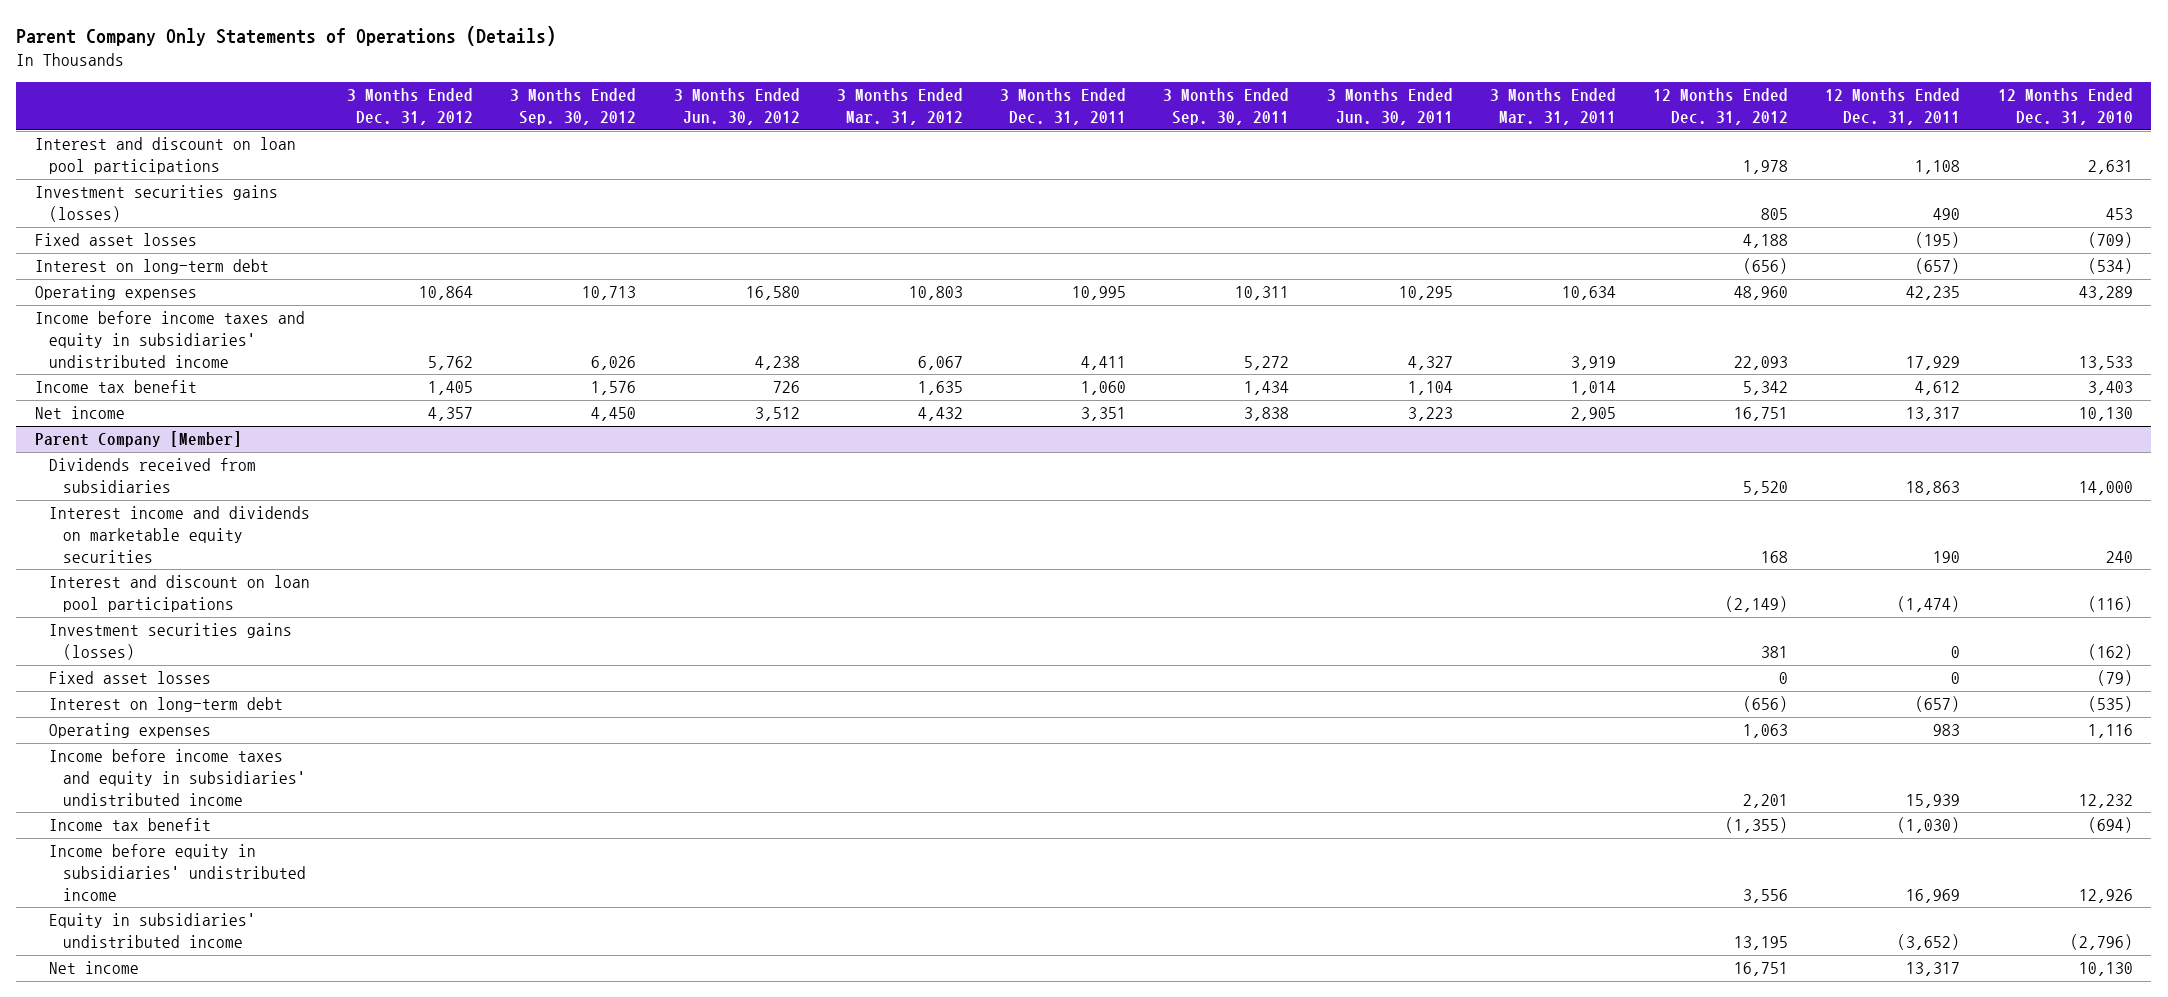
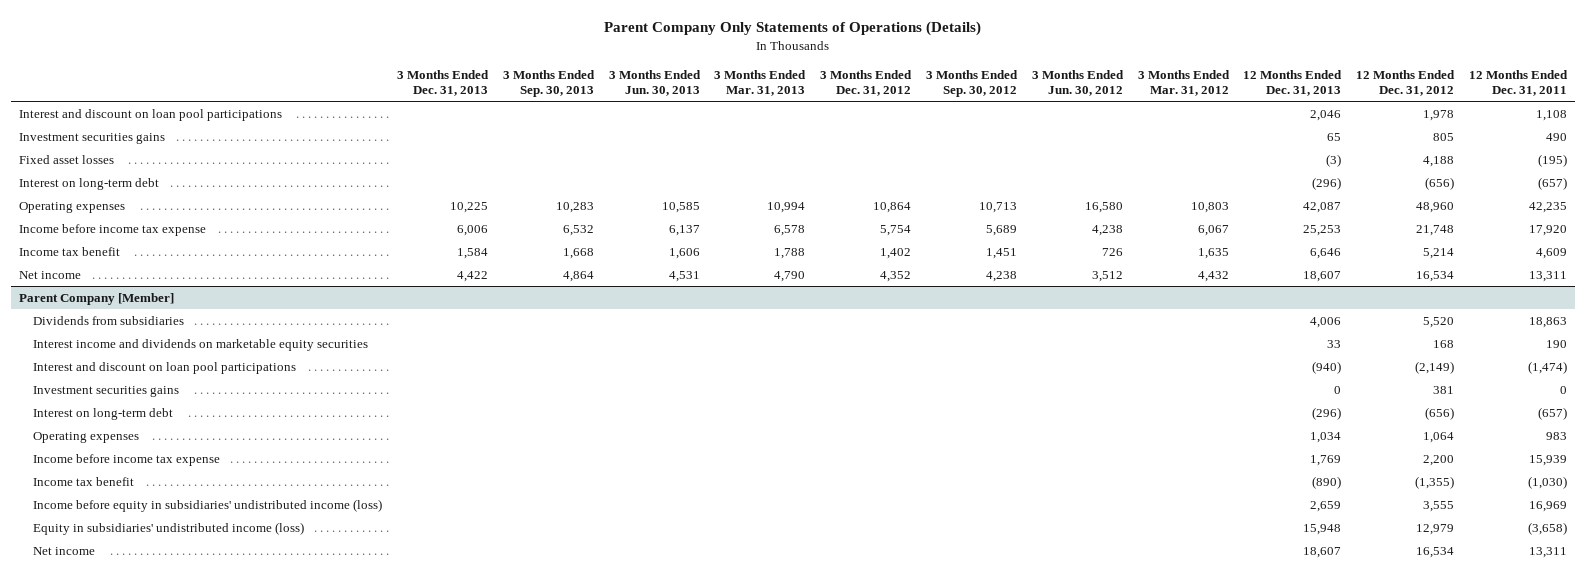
- | 3 Months Ended Dec. 31, 2012 | 3 Months Ended Sep. 30, 2012 | 3 Months Ended Jun. 30, 2012 | 3 Months Ended Mar. 31, 2012 | 3 Months Ended Dec. 31, 2011 | 3 Months Ended Sep. 30, 2011 | 3 Months Ended Jun. 30, 2011 | 3 Months Ended Mar. 31, 2011 | 12 Months Ended Dec. 31, 2012 | 12 Months Ended Dec. 31, 2011 | 12 Months Ended Dec. 31, 2010
+ | 3 Months Ended Dec. 31, 2013 | 3 Months Ended Sep. 30, 2013 | 3 Months Ended Jun. 30, 2013 | 3 Months Ended Mar. 31, 2013 | 3 Months Ended Dec. 31, 2012 | 3 Months Ended Sep. 30, 2012 | 3 Months Ended Jun. 30, 2012 | 3 Months Ended Mar. 31, 2012 | 12 Months Ended Dec. 31, 2013 | 12 Months Ended Dec. 31, 2012 | 12 Months Ended Dec. 31, 2011
- Investment securities gains (losses) | | | | | | | | | 805 | 490 | 453
+ Investment securities gains | | | | | | | | | 65 | 805 | 490
- Income before income taxes and equity in subsidiaries' undistributed income | 5,762 | 6,026 | 4,238 | 6,067 | 4,411 | 5,272 | 4,327 | 3,919 | 22,093 | 17,929 | 13,533
- Income tax benefit | 1,405 | 1,576 | 726 | 1,635 | 1,060 | 1,434 | 1,104 | 1,014 | 5,342 | 4,612 | 3,403
- Net income | 4,357 | 4,450 | 3,512 | 4,432 | 3,351 | 3,838 | 3,223 | 2,905 | 16,751 | 13,317 | 10,130
+ Income before income tax expense | 6,006 | 6,532 | 6,137 | 6,578 | 5,754 | 5,689 | 4,238 | 6,067 | 25,253 | 21,748 | 17,920
+ Income tax benefit | 1,584 | 1,668 | 1,606 | 1,788 | 1,402 | 1,451 | 726 | 1,635 | 6,646 | 5,214 | 4,609
+ Net income | 4,422 | 4,864 | 4,531 | 4,790 | 4,352 | 4,238 | 3,512 | 4,432 | 18,607 | 16,534 | 13,311
@ Parent Company [Member]
- Dividends received from subsidiaries | | | | | | | | | 5,520 | 18,863 | 14,000
+ Dividends from subsidiaries | | | | | | | | | 4,006 | 5,520 | 18,863
- Investment securities gains (losses) | | | | | | | | | 381 | 0 | (162)
- Fixed asset losses | | | | | | | | | 0 | 0 | (79)
+ Investment securities gains | | | | | | | | | 0 | 381 | 0
- Operating expenses | | | | | | | | | 1,063 | 983 | 1,116
- Income before income taxes and equity in subsidiaries' undistributed income | | | | | | | | | 2,201 | 15,939 | 12,232
+ Operating expenses | | | | | | | | | 1,034 | 1,064 | 983
+ Income before income tax expense | | | | | | | | | 1,769 | 2,200 | 15,939
- Income before equity in subsidiaries' undistributed income | | | | | | | | | 3,556 | 16,969 | 12,926
- Equity in subsidiaries' undistributed income | | | | | | | | | 13,195 | (3,652) | (2,796)
- Net income | | | | | | | | | 16,751 | 13,317 | 10,130
+ Income before equity in subsidiaries' undistributed income (loss) | | | | | | | | | 2,659 | 3,555 | 16,969
+ Equity in subsidiaries' undistributed income (loss) | | | | | | | | | 15,948 | 12,979 | (3,658)
+ Net income | | | | | | | | | 18,607 | 16,534 | 13,311

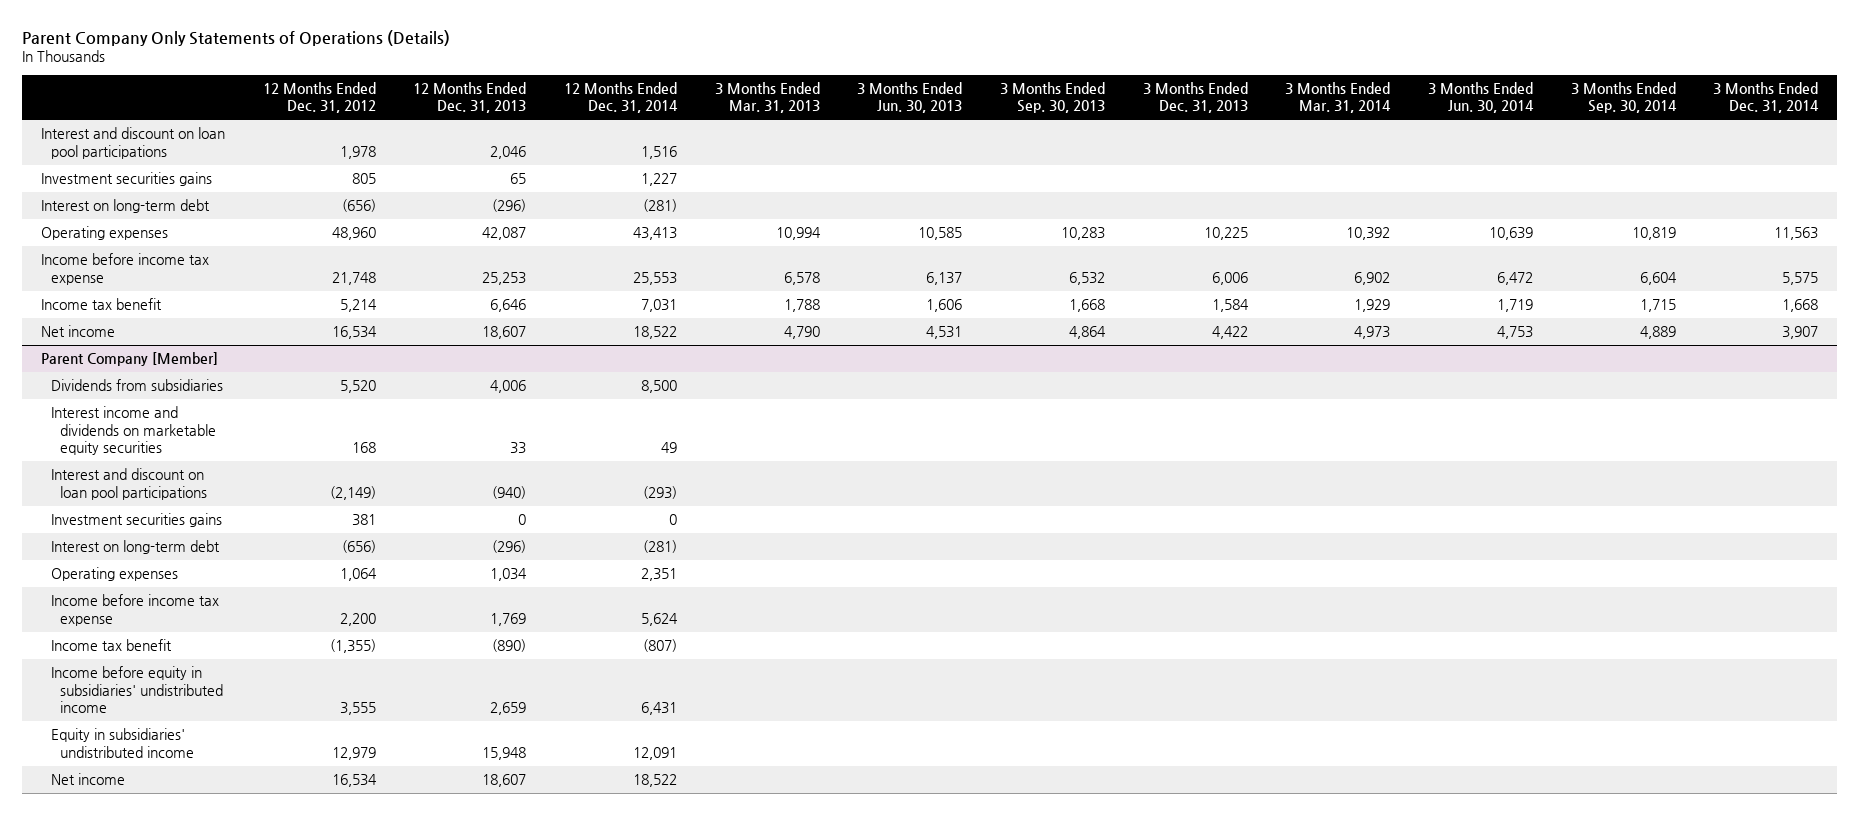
- | 3 Months Ended Dec. 31, 2013 | 3 Months Ended Sep. 30, 2013 | 3 Months Ended Jun. 30, 2013 | 3 Months Ended Mar. 31, 2013 | 3 Months Ended Dec. 31, 2012 | 3 Months Ended Sep. 30, 2012 | 3 Months Ended Jun. 30, 2012 | 3 Months Ended Mar. 31, 2012 | 12 Months Ended Dec. 31, 2013 | 12 Months Ended Dec. 31, 2012 | 12 Months Ended Dec. 31, 2011
+ | 12 Months Ended Dec. 31, 2012 | 12 Months Ended Dec. 31, 2013 | 12 Months Ended Dec. 31, 2014 | 3 Months Ended Mar. 31, 2013 | 3 Months Ended Jun. 30, 2013 | 3 Months Ended Sep. 30, 2013 | 3 Months Ended Dec. 31, 2013 | 3 Months Ended Mar. 31, 2014 | 3 Months Ended Jun. 30, 2014 | 3 Months Ended Sep. 30, 2014 | 3 Months Ended Dec. 31, 2014
- Fixed asset losses | | | | | | | | | (3) | 4,188 | (195)
@ Parent Company [Member]
- Income before equity in subsidiaries' undistributed income (loss) | | | | | | | | | 2,659 | 3,555 | 16,969
- Equity in subsidiaries' undistributed income (loss) | | | | | | | | | 15,948 | 12,979 | (3,658)
+ Income before equity in subsidiaries' undistributed income | 3,555 | 2,659 | 6,431 | | | | | | | |
+ Equity in subsidiaries' undistributed income | 12,979 | 15,948 | 12,091 | | | | | | | |

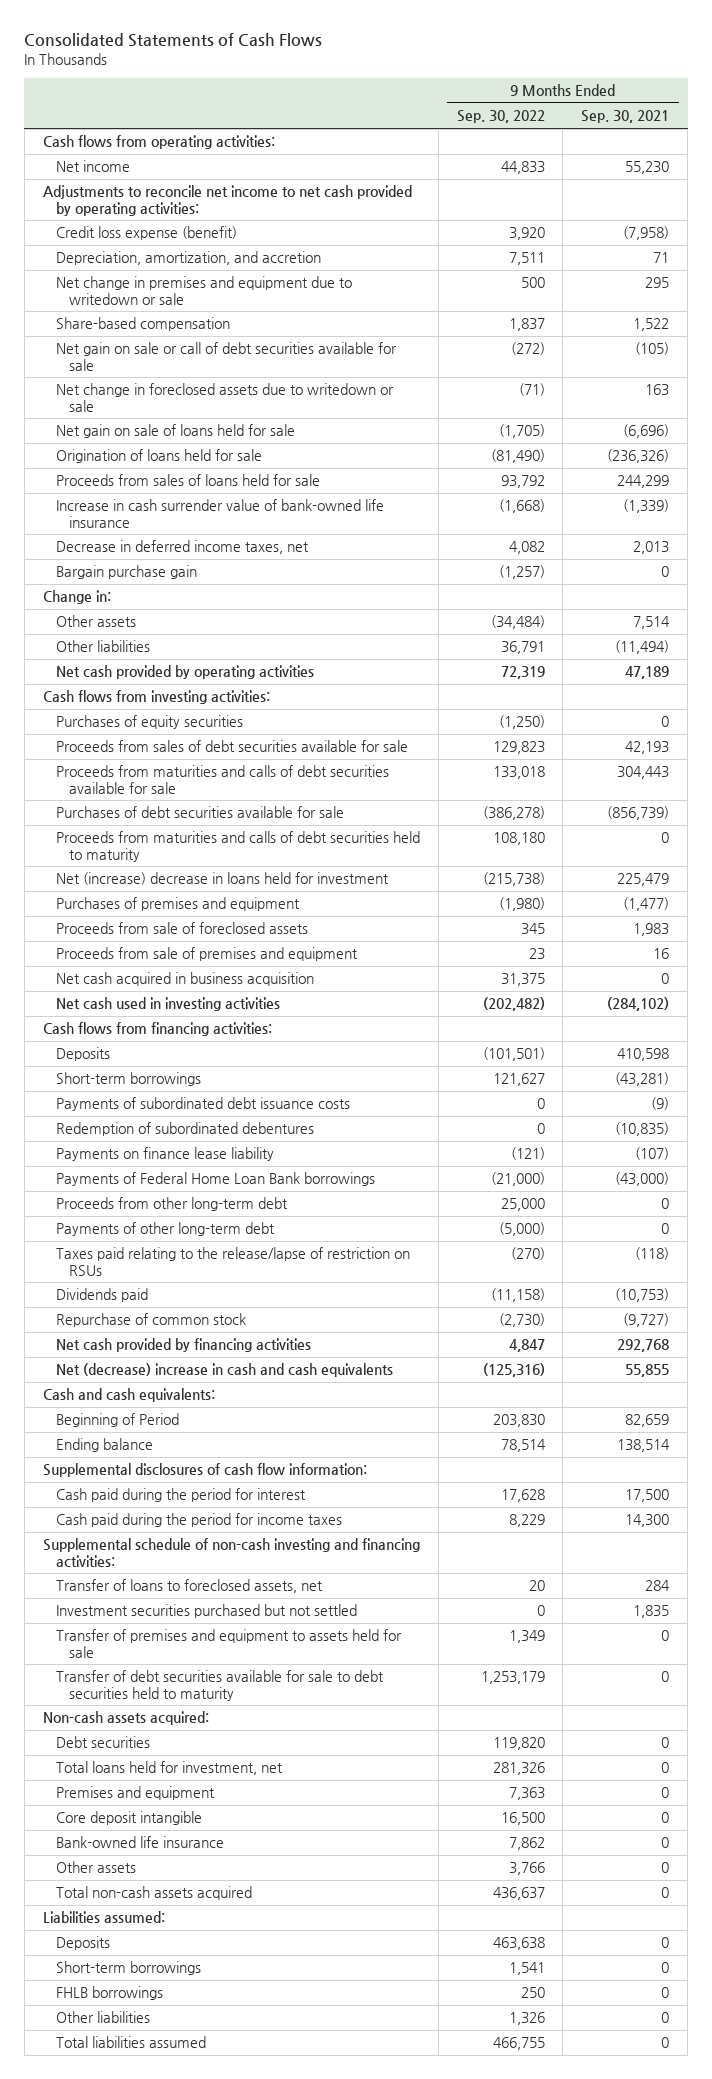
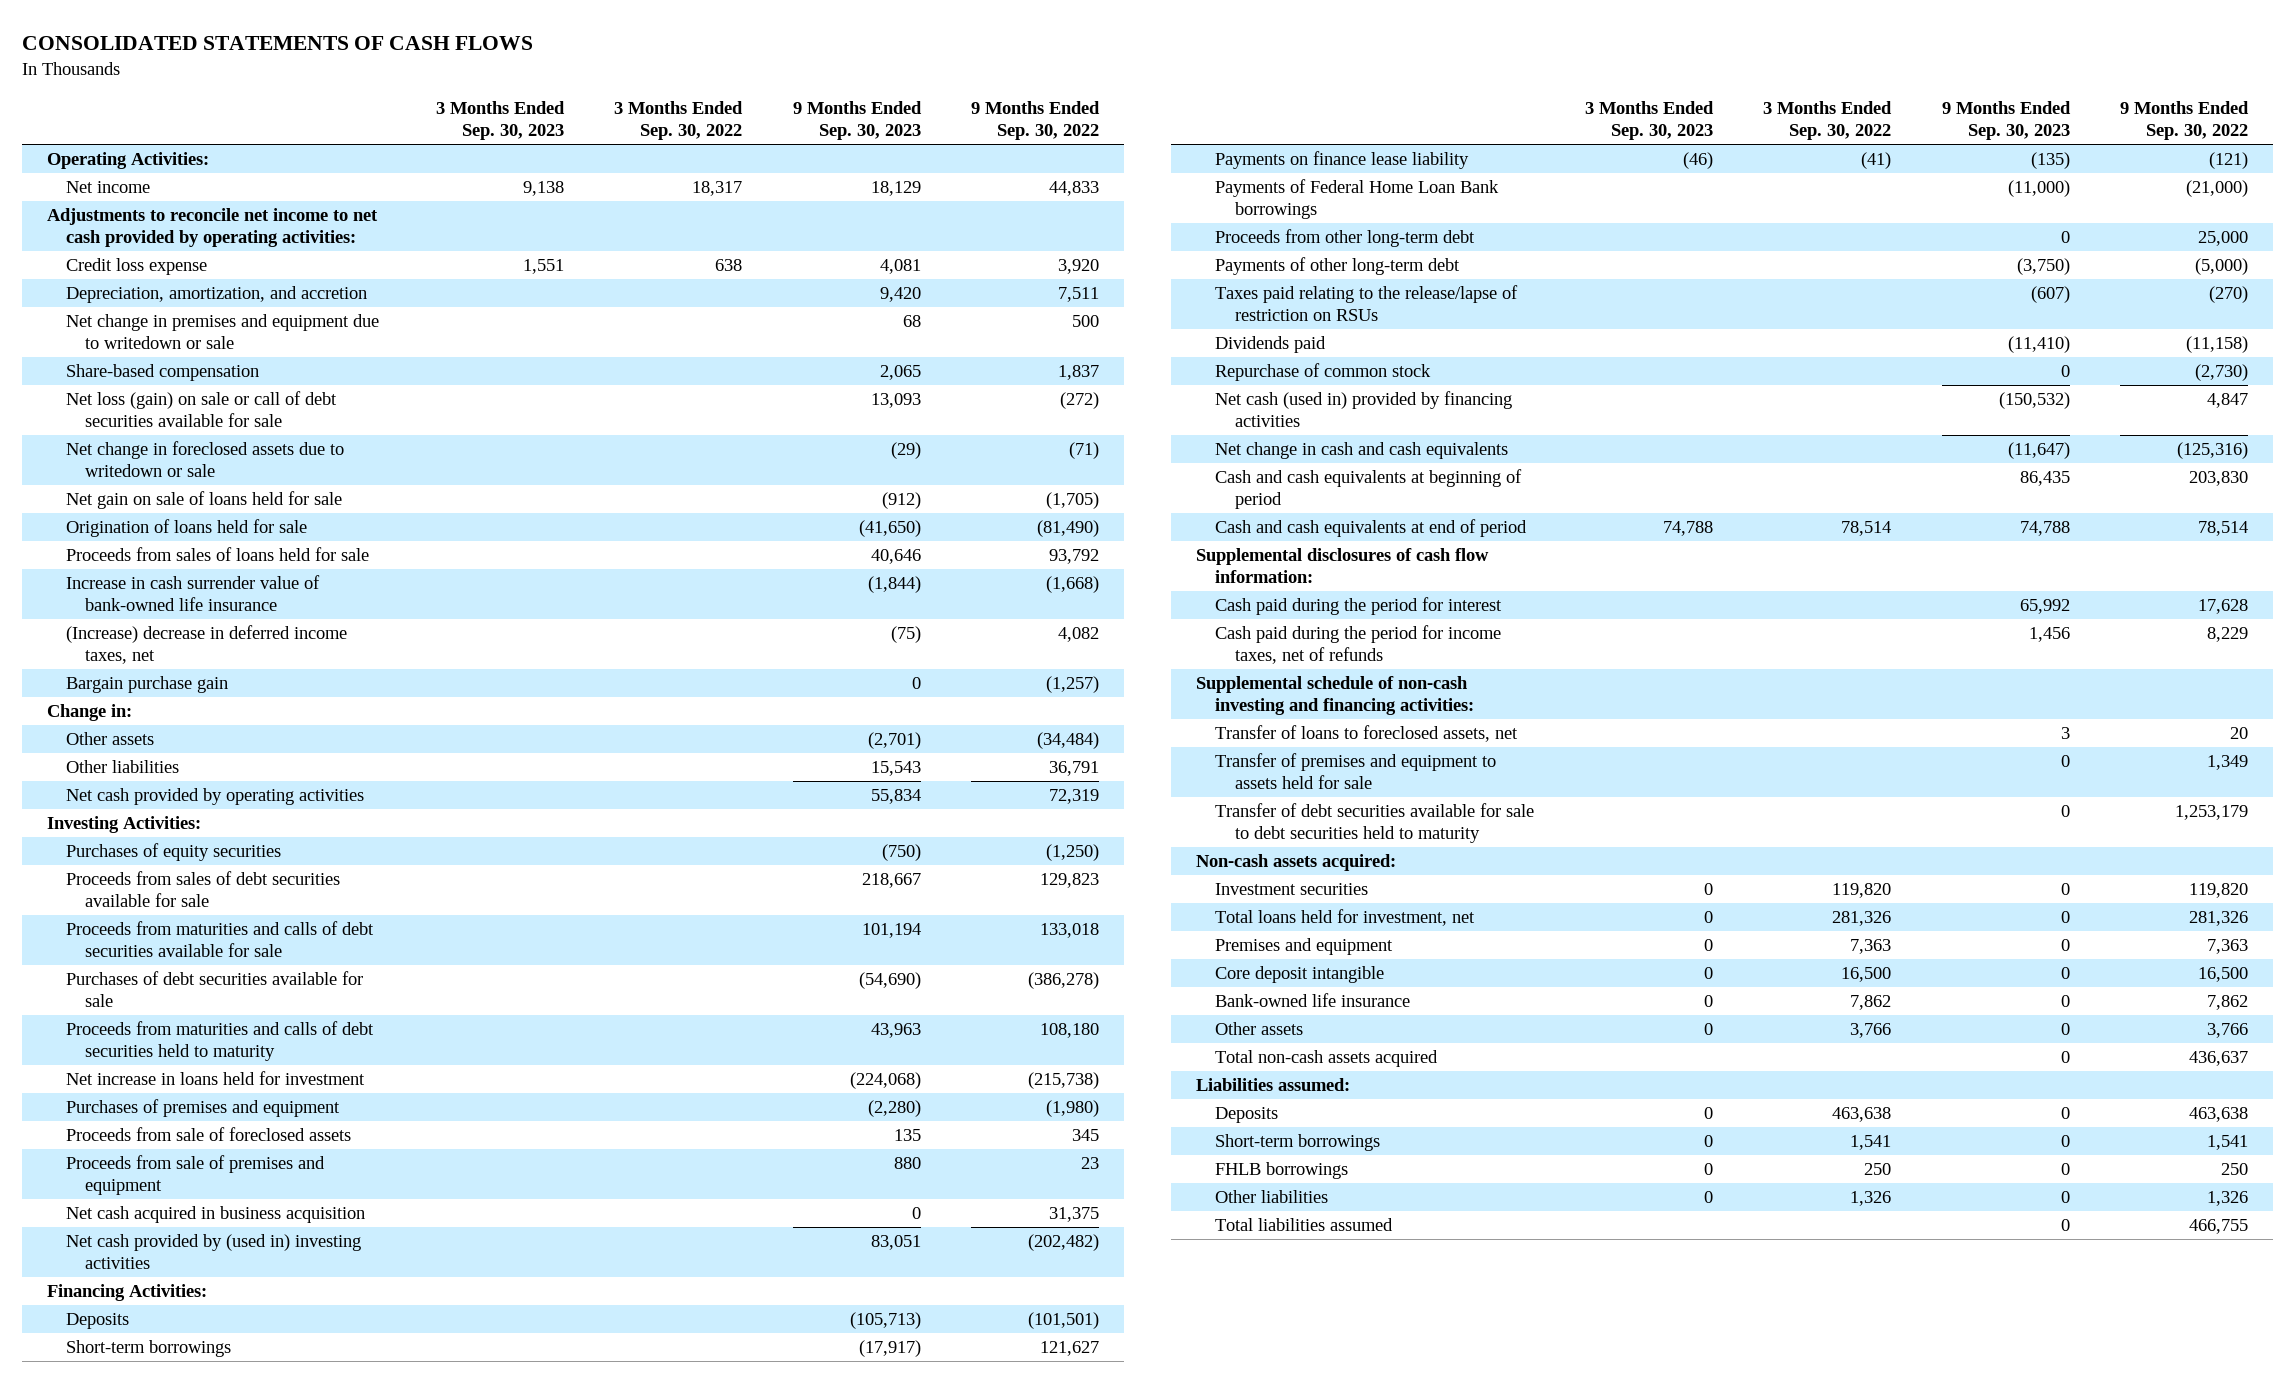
- Consolidated Statements of Cash Flows
+ CONSOLIDATED STATEMENTS OF CASH FLOWS
- | 9 Months Ended Sep. 30, 2022 | 9 Months Ended Sep. 30, 2021
+ | 3 Months Ended Sep. 30, 2023 | 3 Months Ended Sep. 30, 2022 | 9 Months Ended Sep. 30, 2023 | 9 Months Ended Sep. 30, 2022
- Cash flows from operating activities:
+ Operating Activities:
- Credit loss expense (benefit) | 3,920 | (7,958)
+ Credit loss expense | 1,551 | 638 | 4,081 | 3,920
- Net gain on sale or call of debt securities available for sale | (272) | (105)
+ Net loss (gain) on sale or call of debt securities available for sale | | | 13,093 | (272)
- Decrease in deferred income taxes, net | 4,082 | 2,013
+ (Increase) decrease in deferred income taxes, net | | | (75) | 4,082
- Cash flows from investing activities:
+ Investing Activities:
- Net (increase) decrease in loans held for investment | (215,738) | 225,479
+ Net increase in loans held for investment | | | (224,068) | (215,738)
- Net cash used in investing activities | (202,482) | (284,102)
- Cash flows from financing activities:
+ Net cash provided by (used in) investing activities | | | 83,051 | (202,482)
+ Financing Activities:
- Payments of subordinated debt issuance costs | 0 | (9)
- Redemption of subordinated debentures | 0 | (10,835)
- Net cash provided by financing activities | 4,847 | 292,768
- Net (decrease) increase in cash and cash equivalents | (125,316) | 55,855
- Cash and cash equivalents:
- Beginning of Period | 203,830 | 82,659
- Ending balance | 78,514 | 138,514
+ Net cash (used in) provided by financing activities | | | (150,532) | 4,847
+ Net change in cash and cash equivalents | | | (11,647) | (125,316)
+ Cash and cash equivalents at beginning of period | | | 86,435 | 203,830
+ Cash and cash equivalents at end of period | 74,788 | 78,514 | 74,788 | 78,514
- Cash paid during the period for income taxes | 8,229 | 14,300
+ Cash paid during the period for income taxes, net of refunds | | | 1,456 | 8,229
- Investment securities purchased but not settled | 0 | 1,835
- Debt securities | 119,820 | 0
+ Investment securities | 0 | 119,820 | 0 | 119,820

